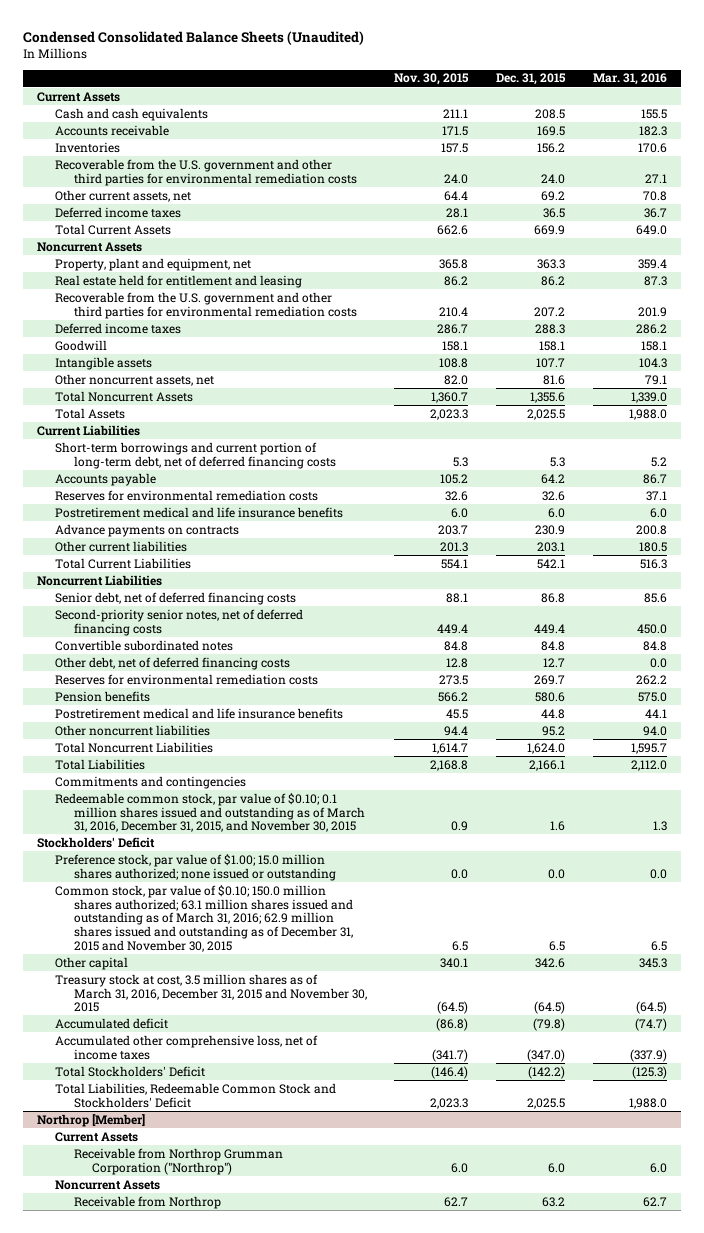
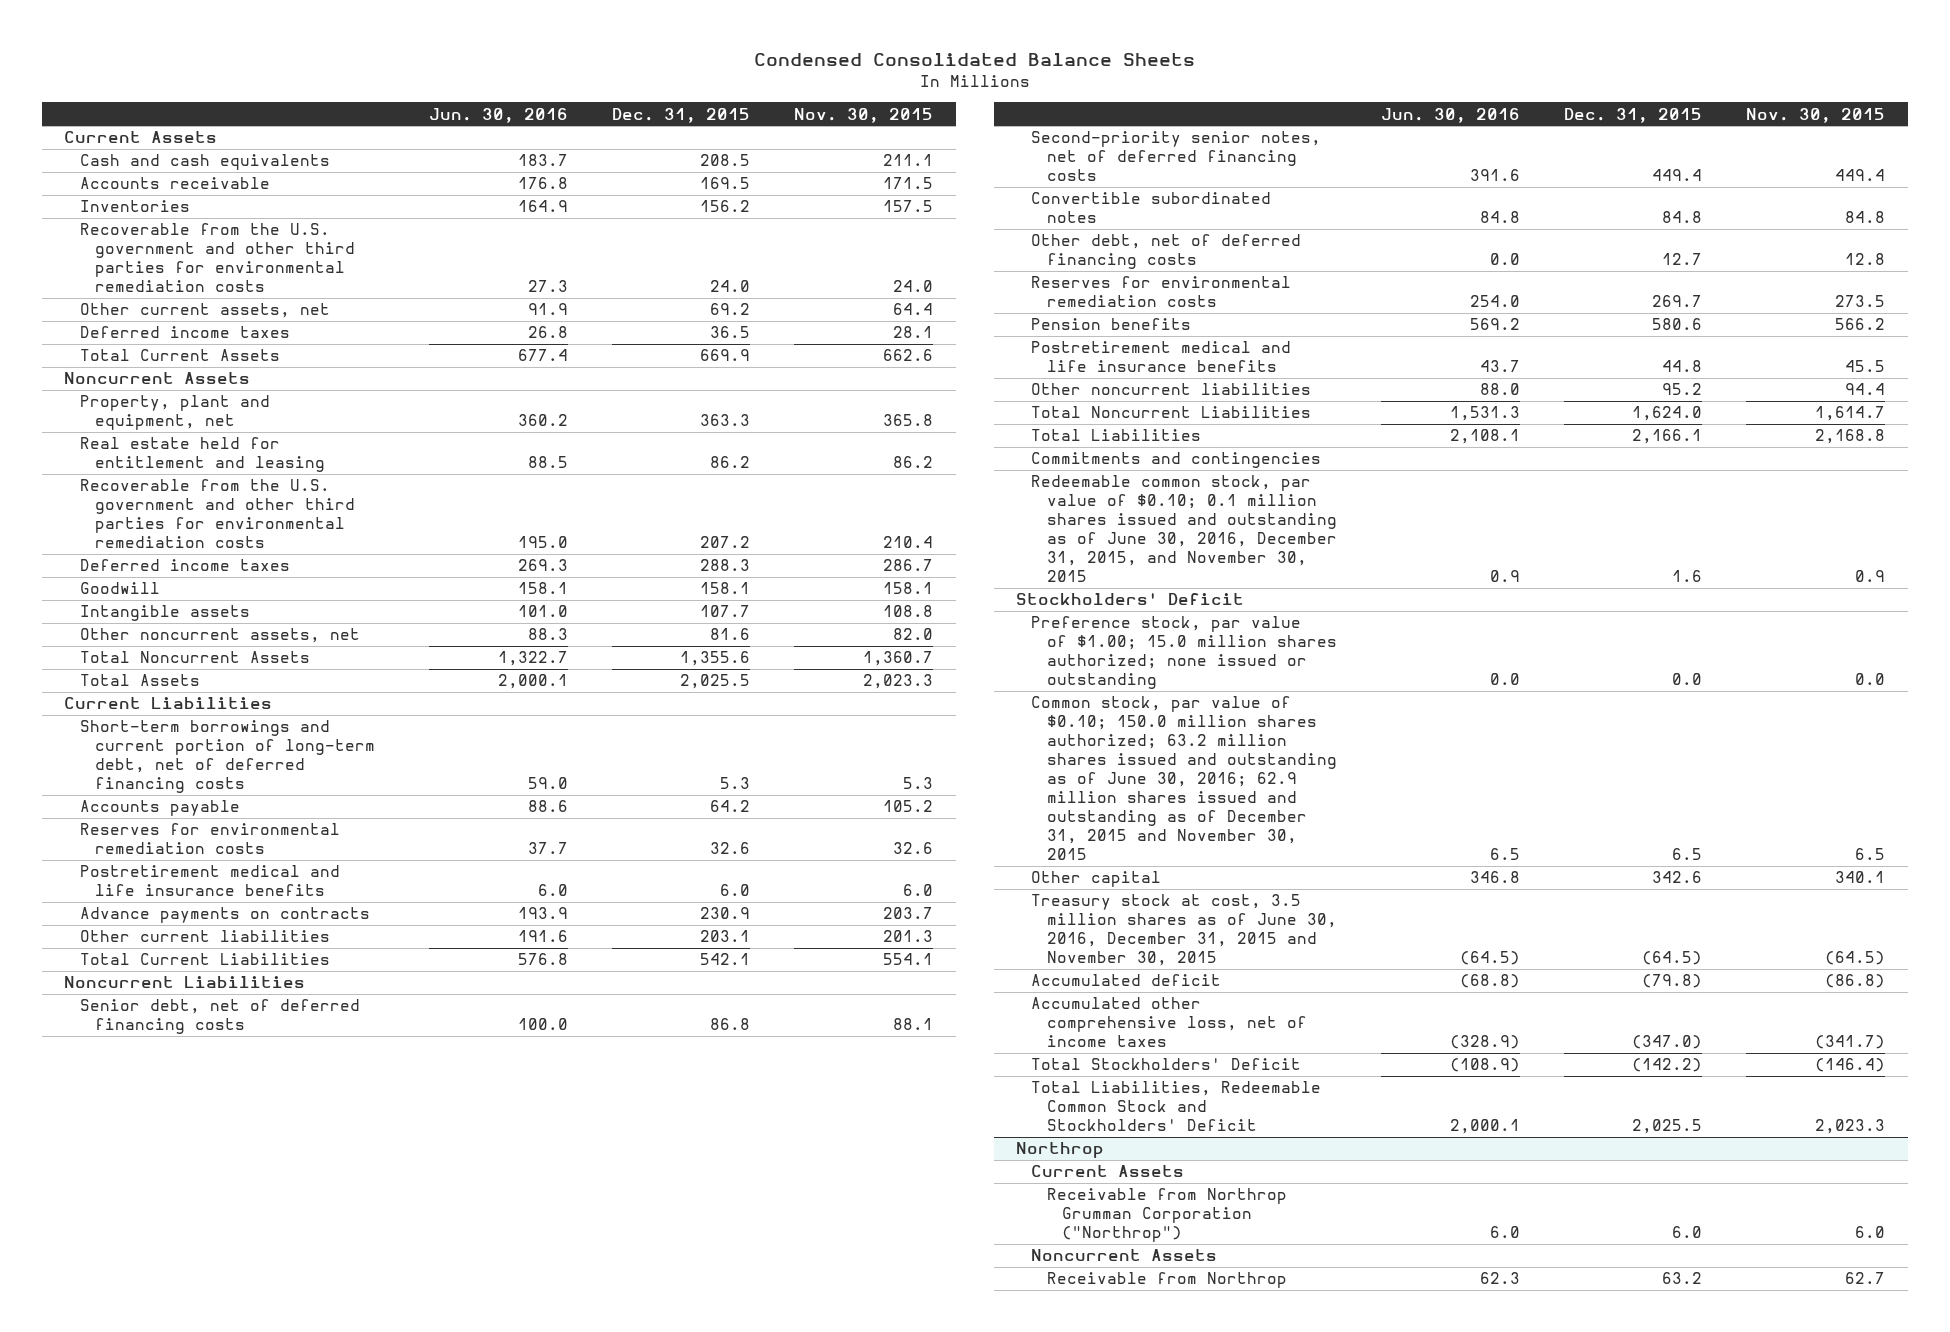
- Condensed Consolidated Balance Sheets (Unaudited)
+ Condensed Consolidated Balance Sheets
- | Nov. 30, 2015 | Dec. 31, 2015 | Mar. 31, 2016
+ | Jun. 30, 2016 | Dec. 31, 2015 | Nov. 30, 2015
- Redeemable common stock, par value of $0.10; 0.1 million shares issued and outstanding as of March 31, 2016, December 31, 2015, and November 30, 2015 | 0.9 | 1.6 | 1.3
+ Redeemable common stock, par value of $0.10; 0.1 million shares issued and outstanding as of June 30, 2016, December 31, 2015, and November 30, 2015 | 0.9 | 1.6 | 0.9
- Common stock, par value of $0.10; 150.0 million shares authorized; 63.1 million shares issued and outstanding as of March 31, 2016; 62.9 million shares issued and outstanding as of December 31, 2015 and November 30, 2015 | 6.5 | 6.5 | 6.5
+ Common stock, par value of $0.10; 150.0 million shares authorized; 63.2 million shares issued and outstanding as of June 30, 2016; 62.9 million shares issued and outstanding as of December 31, 2015 and November 30, 2015 | 6.5 | 6.5 | 6.5
- Treasury stock at cost, 3.5 million shares as of March 31, 2016, December 31, 2015 and November 30, 2015 | (64.5) | (64.5) | (64.5)
+ Treasury stock at cost, 3.5 million shares as of June 30, 2016, December 31, 2015 and November 30, 2015 | (64.5) | (64.5) | (64.5)
- Northrop [Member]
+ Northrop

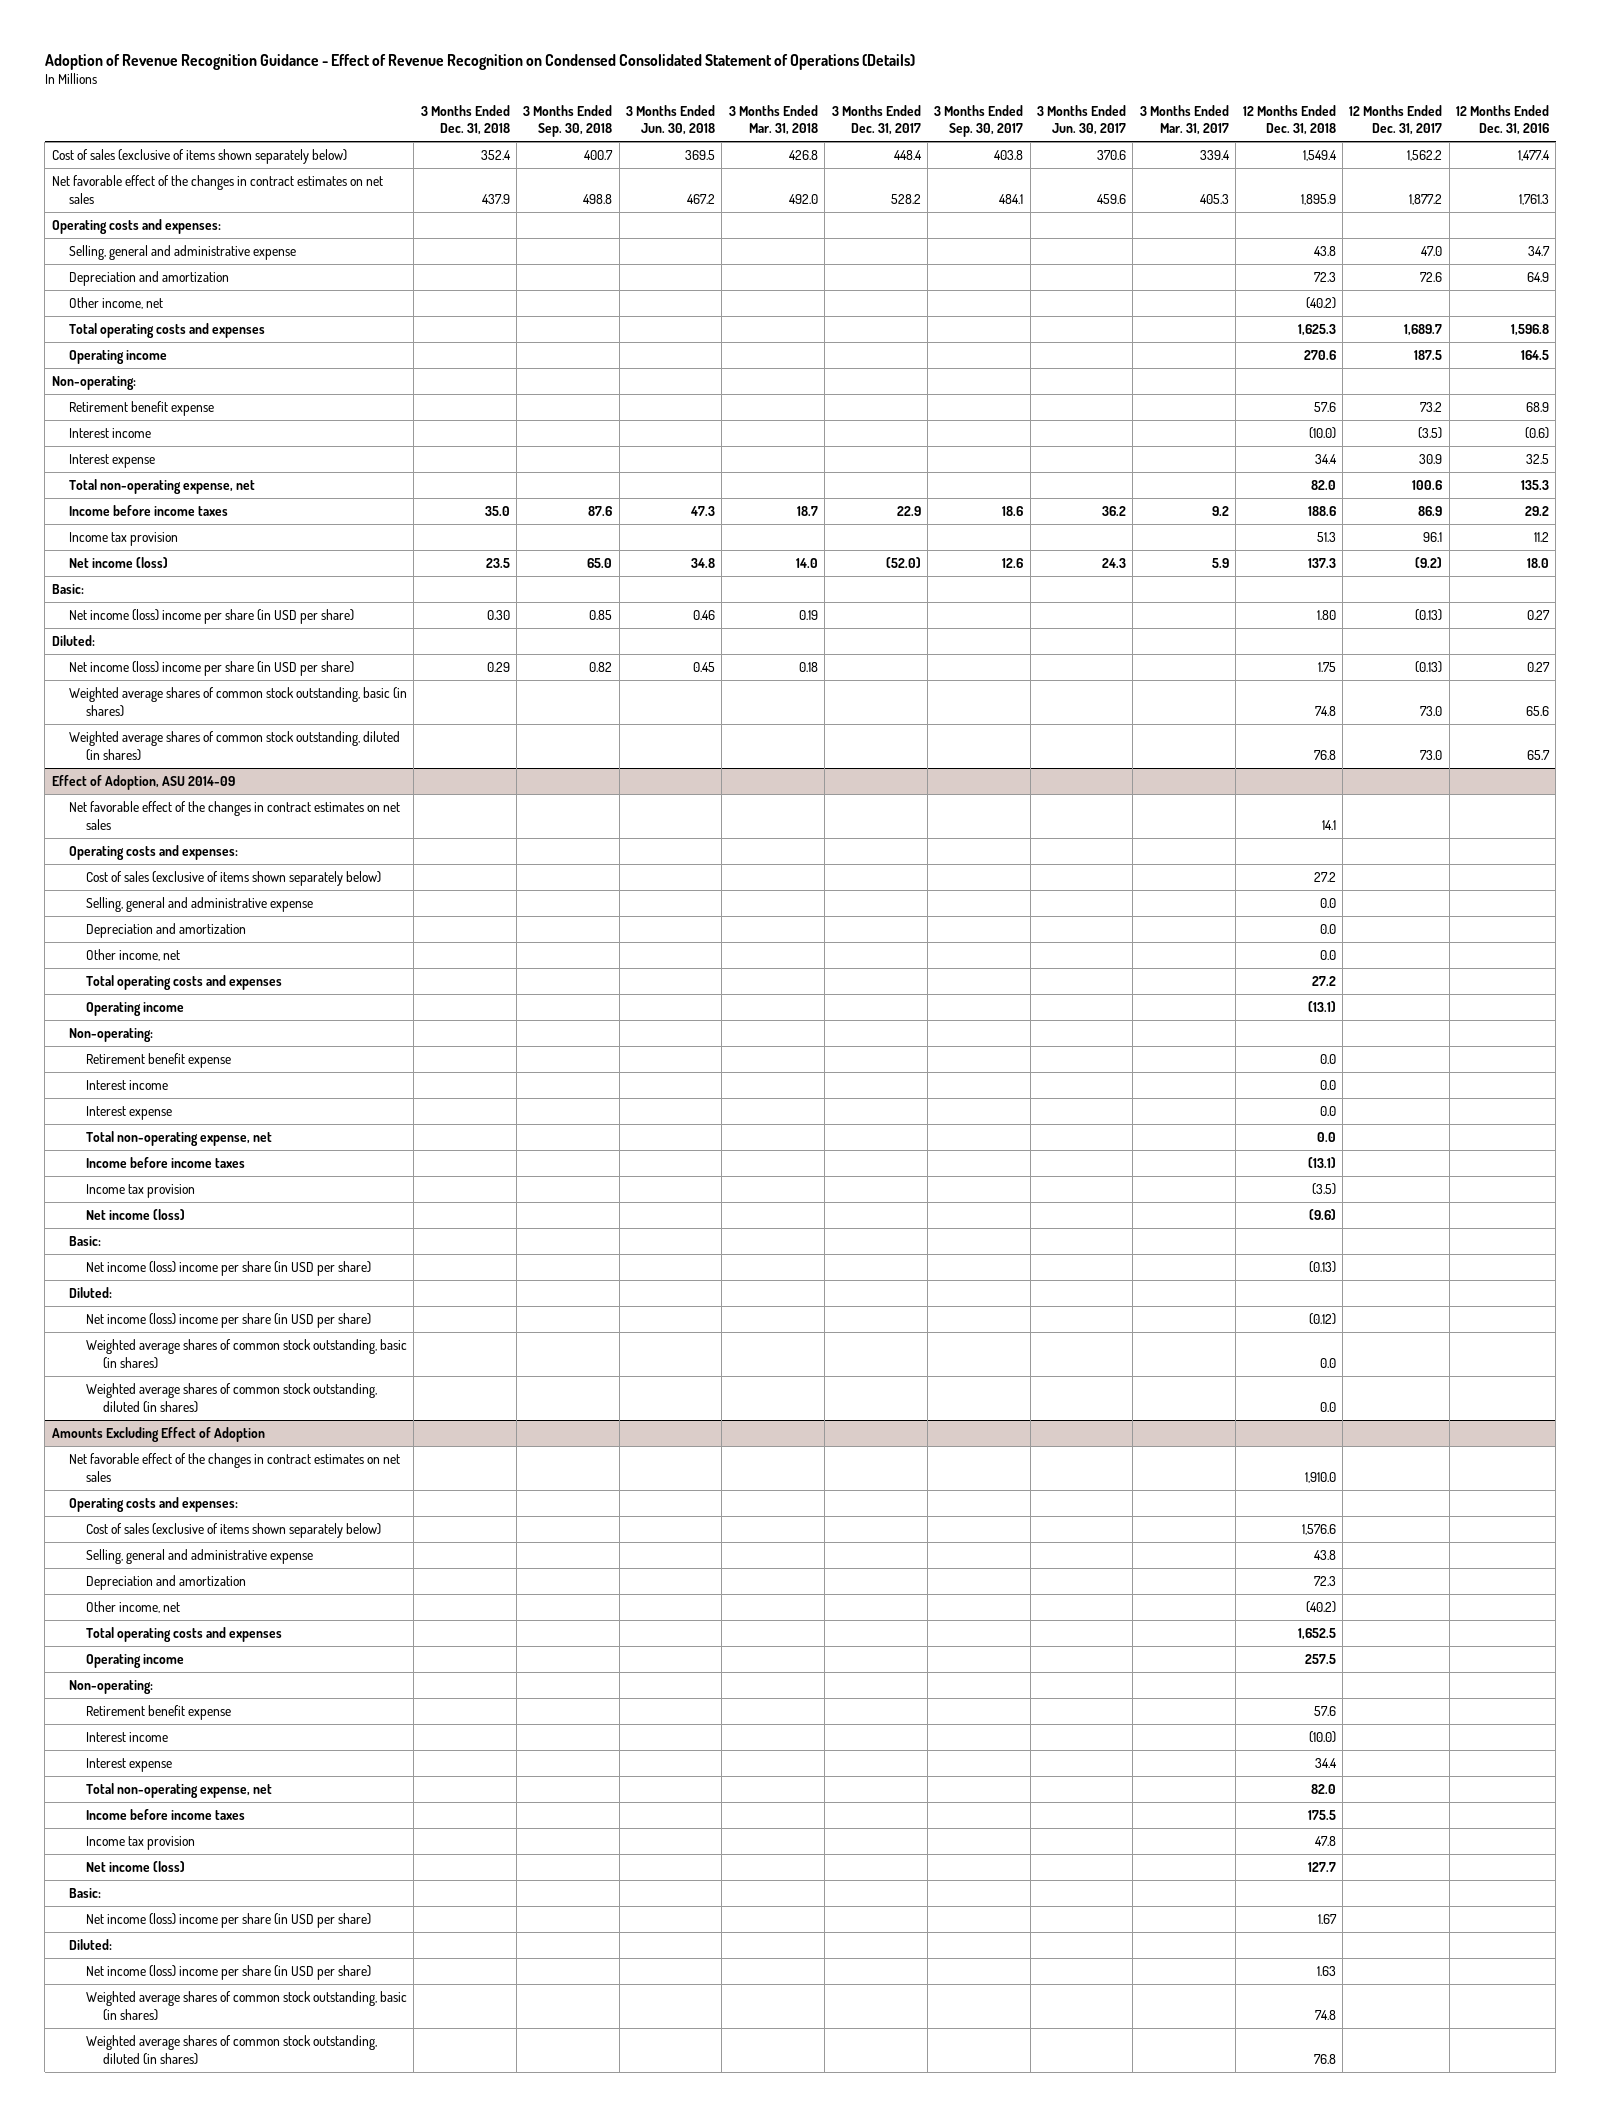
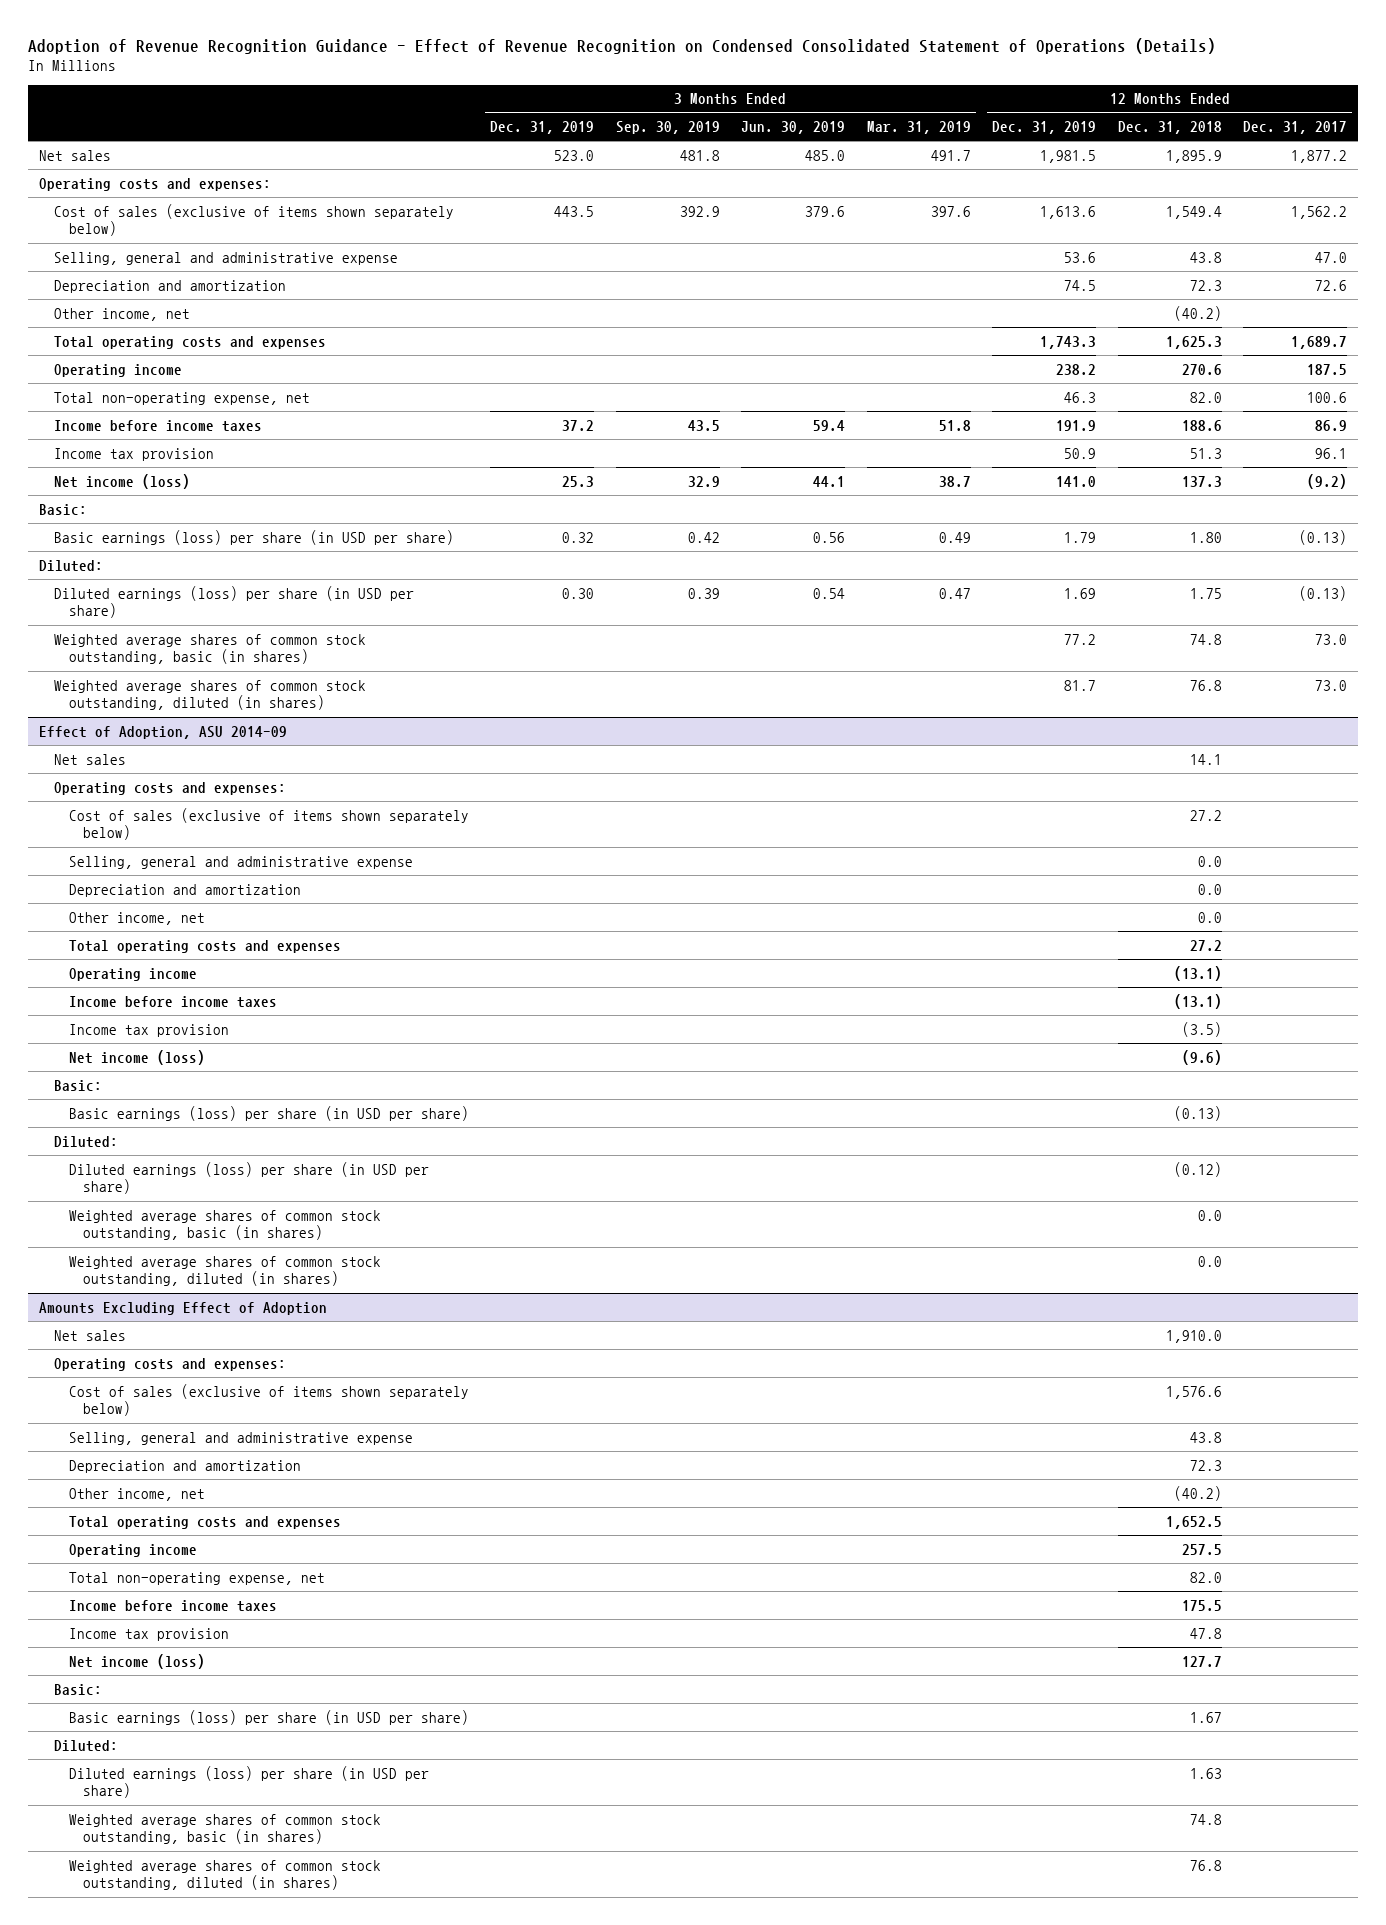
- | 3 Months Ended Dec. 31, 2018 | 3 Months Ended Sep. 30, 2018 | 3 Months Ended Jun. 30, 2018 | 3 Months Ended Mar. 31, 2018 | 3 Months Ended Dec. 31, 2017 | 3 Months Ended Sep. 30, 2017 | 3 Months Ended Jun. 30, 2017 | 3 Months Ended Mar. 31, 2017 | 12 Months Ended Dec. 31, 2018 | 12 Months Ended Dec. 31, 2017 | 12 Months Ended Dec. 31, 2016
+ | 3 Months Ended Dec. 31, 2019 | 3 Months Ended Sep. 30, 2019 | 3 Months Ended Jun. 30, 2019 | 3 Months Ended Mar. 31, 2019 | 12 Months Ended Dec. 31, 2019 | 12 Months Ended Dec. 31, 2018 | 12 Months Ended Dec. 31, 2017
- Net favorable effect of the changes in contract estimates on net sales | 437.9 | 498.8 | 467.2 | 492.0 | 528.2 | 484.1 | 459.6 | 405.3 | 1,895.9 | 1,877.2 | 1,761.3
+ Net sales | 523.0 | 481.8 | 485.0 | 491.7 | 1,981.5 | 1,895.9 | 1,877.2
moved down: Cost of sales (exclusive of items shown separately below) | 443.5 | 392.9 | 379.6 | 397.6 | 1,613.6 | 1,549.4 | 1,562.2
- Non-operating:
- Retirement benefit expense | | | | | | | | | 57.6 | 73.2 | 68.9
- Interest income | | | | | | | | | (10.0) | (3.5) | (0.6)
- Interest expense | | | | | | | | | 34.4 | 30.9 | 32.5
- Net income (loss) income per share (in USD per share) | 0.30 | 0.85 | 0.46 | 0.19 | | | | | 1.80 | (0.13) | 0.27
+ Basic earnings (loss) per share (in USD per share) | 0.32 | 0.42 | 0.56 | 0.49 | 1.79 | 1.80 | (0.13)
- Net income (loss) income per share (in USD per share) | 0.29 | 0.82 | 0.45 | 0.18 | | | | | 1.75 | (0.13) | 0.27
+ Diluted earnings (loss) per share (in USD per share) | 0.30 | 0.39 | 0.54 | 0.47 | 1.69 | 1.75 | (0.13)
@ Effect of Adoption, ASU 2014-09
- Net favorable effect of the changes in contract estimates on net sales | | | | | | | | | 14.1 | |
+ Net sales | | | | | | 14.1 |
- Non-operating:
- Retirement benefit expense | | | | | | | | | 0.0 | |
- Interest income | | | | | | | | | 0.0 | |
- Interest expense | | | | | | | | | 0.0 | |
- Total non-operating expense, net | | | | | | | | | 0.0 | |
- Net income (loss) income per share (in USD per share) | | | | | | | | | (0.13) | |
+ Basic earnings (loss) per share (in USD per share) | | | | | | (0.13) |
- Net income (loss) income per share (in USD per share) | | | | | | | | | (0.12) | |
+ Diluted earnings (loss) per share (in USD per share) | | | | | | (0.12) |
@ Amounts Excluding Effect of Adoption
- Net favorable effect of the changes in contract estimates on net sales | | | | | | | | | 1,910.0 | |
+ Net sales | | | | | | 1,910.0 |
- Non-operating:
- Retirement benefit expense | | | | | | | | | 57.6 | |
- Interest income | | | | | | | | | (10.0) | |
- Interest expense | | | | | | | | | 34.4 | |
- Net income (loss) income per share (in USD per share) | | | | | | | | | 1.67 | |
+ Basic earnings (loss) per share (in USD per share) | | | | | | 1.67 |
- Net income (loss) income per share (in USD per share) | | | | | | | | | 1.63 | |
+ Diluted earnings (loss) per share (in USD per share) | | | | | | 1.63 |

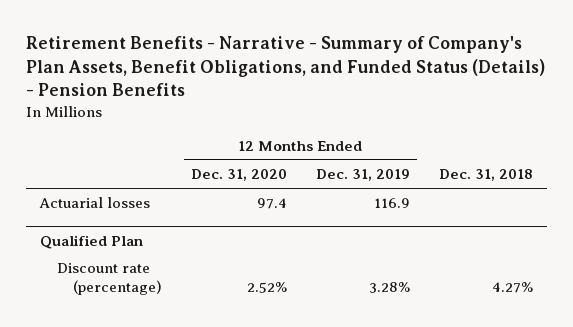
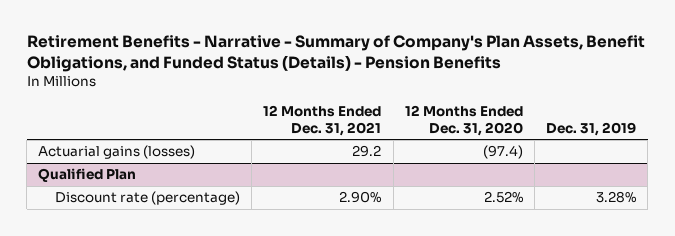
- | 12 Months Ended Dec. 31, 2020 | 12 Months Ended Dec. 31, 2019 | Dec. 31, 2018
+ | 12 Months Ended Dec. 31, 2021 | 12 Months Ended Dec. 31, 2020 | Dec. 31, 2019
- Actuarial losses | 97.4 | 116.9 |
+ Actuarial gains (losses) | 29.2 | (97.4) |

